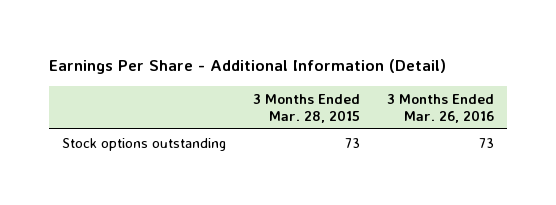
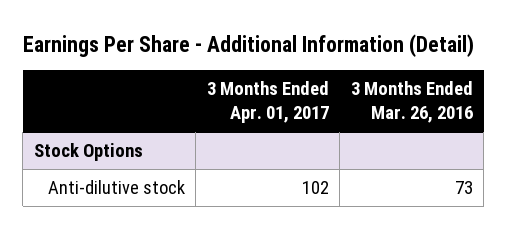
- | 3 Months Ended Mar. 28, 2015 | 3 Months Ended Mar. 26, 2016
+ | 3 Months Ended Apr. 01, 2017 | 3 Months Ended Mar. 26, 2016
- Stock options outstanding | 73 | 73
+ Stock Options
+ Anti-dilutive stock | 102 | 73

